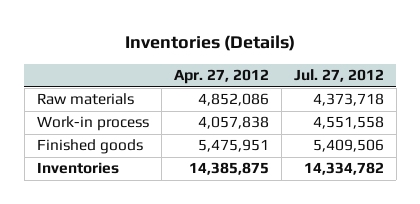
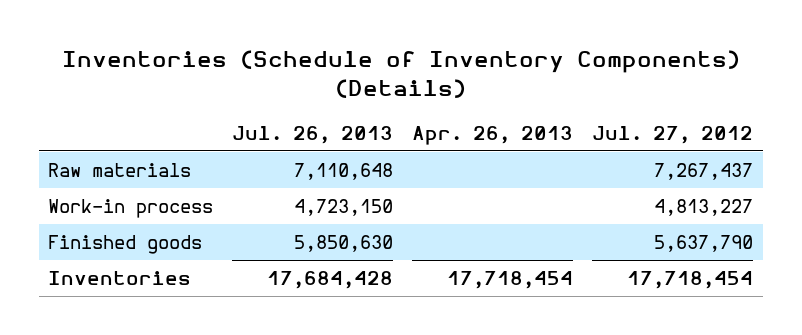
- Inventories (Details)
+ Inventories (Schedule of Inventory Components) (Details)
- | Apr. 27, 2012 | Jul. 27, 2012
+ | Jul. 26, 2013 | Apr. 26, 2013 | Jul. 27, 2012
- Raw materials | 4,852,086 | 4,373,718
- Work-in process | 4,057,838 | 4,551,558
- Finished goods | 5,475,951 | 5,409,506
- Inventories | 14,385,875 | 14,334,782
+ Raw materials | 7,110,648 | | 7,267,437
+ Work-in process | 4,723,150 | | 4,813,227
+ Finished goods | 5,850,630 | | 5,637,790
+ Inventories | 17,684,428 | 17,718,454 | 17,718,454

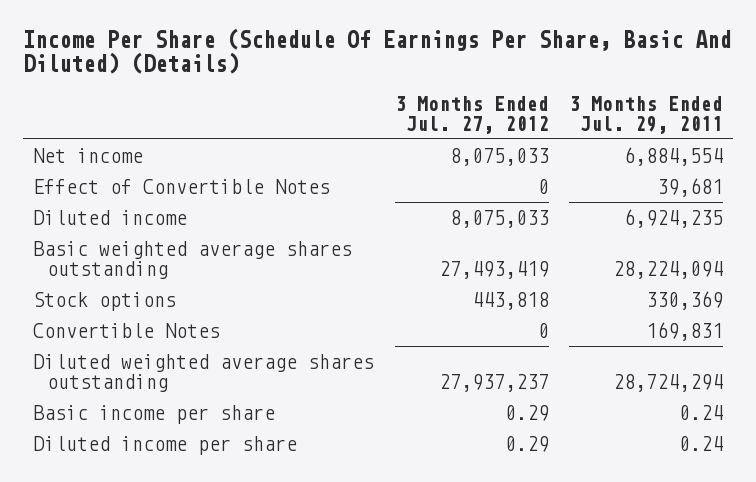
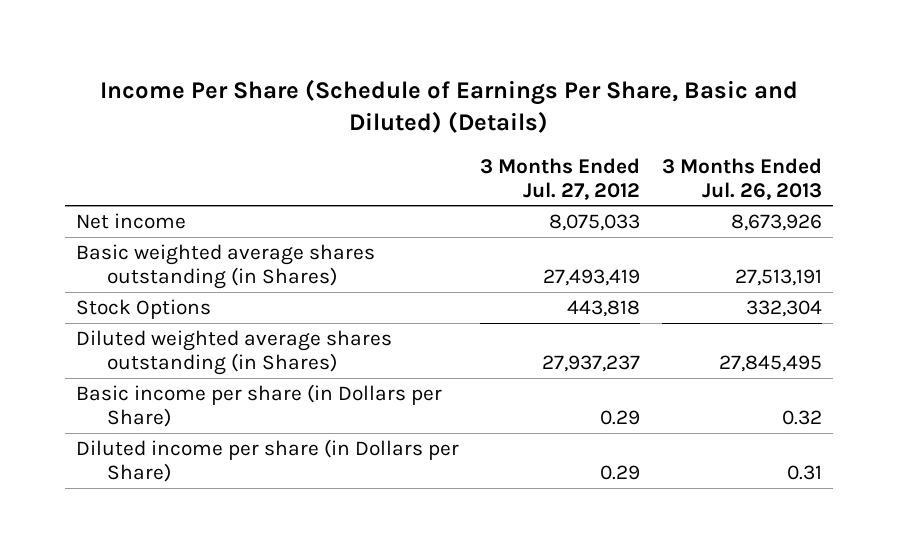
- Income Per Share (Schedule Of Earnings Per Share, Basic And Diluted) (Details)
+ Income Per Share (Schedule of Earnings Per Share, Basic and Diluted) (Details)
- | 3 Months Ended Jul. 27, 2012 | 3 Months Ended Jul. 29, 2011
+ | 3 Months Ended Jul. 27, 2012 | 3 Months Ended Jul. 26, 2013
- Effect of Convertible Notes | 0 | 39,681
- Diluted income | 8,075,033 | 6,924,235
- Basic weighted average shares outstanding | 27,493,419 | 28,224,094
- Stock options | 443,818 | 330,369
- Convertible Notes | 0 | 169,831
- Diluted weighted average shares outstanding | 27,937,237 | 28,724,294
- Basic income per share | 0.29 | 0.24
- Diluted income per share | 0.29 | 0.24
+ Basic weighted average shares outstanding (in Shares) | 27,493,419 | 27,513,191
+ Stock Options | 443,818 | 332,304
+ Diluted weighted average shares outstanding (in Shares) | 27,937,237 | 27,845,495
+ Basic income per share (in Dollars per Share) | 0.29 | 0.32
+ Diluted income per share (in Dollars per Share) | 0.29 | 0.31

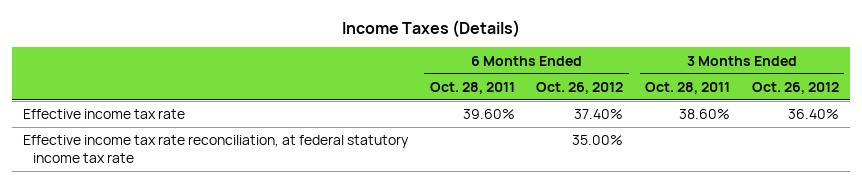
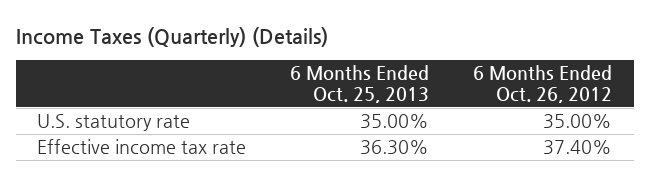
- Income Taxes (Details)
+ Income Taxes (Quarterly) (Details)
- | 6 Months Ended Oct. 28, 2011 | 6 Months Ended Oct. 26, 2012 | 3 Months Ended Oct. 28, 2011 | 3 Months Ended Oct. 26, 2012
+ | 6 Months Ended Oct. 25, 2013 | 6 Months Ended Oct. 26, 2012
+ U.S. statutory rate | 35.00% | 35.00%
- Effective income tax rate reconciliation, at federal statutory income tax rate | | 35.00% | |

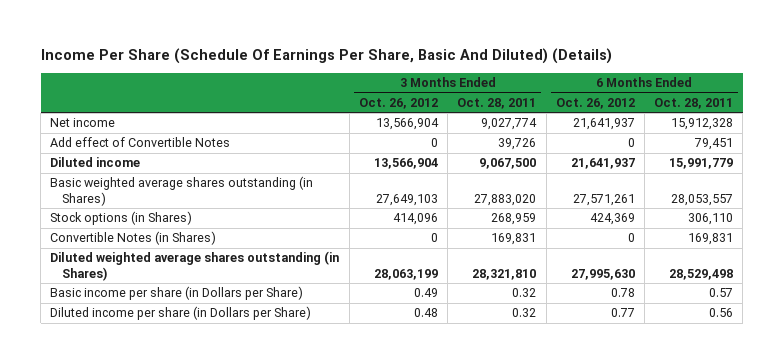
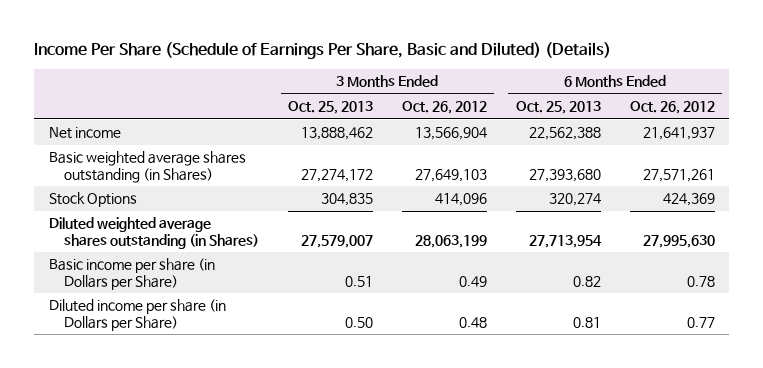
- Income Per Share (Schedule Of Earnings Per Share, Basic And Diluted) (Details)
+ Income Per Share (Schedule of Earnings Per Share, Basic and Diluted) (Details)
- | 3 Months Ended Oct. 26, 2012 | 3 Months Ended Oct. 28, 2011 | 6 Months Ended Oct. 26, 2012 | 6 Months Ended Oct. 28, 2011
+ | 3 Months Ended Oct. 25, 2013 | 3 Months Ended Oct. 26, 2012 | 6 Months Ended Oct. 25, 2013 | 6 Months Ended Oct. 26, 2012
- Add effect of Convertible Notes | 0 | 39,726 | 0 | 79,451
- Diluted income | 13,566,904 | 9,067,500 | 21,641,937 | 15,991,779
- Stock options (in Shares) | 414,096 | 268,959 | 424,369 | 306,110
- Convertible Notes (in Shares) | 0 | 169,831 | 0 | 169,831
+ Stock Options | 304,835 | 414,096 | 320,274 | 424,369

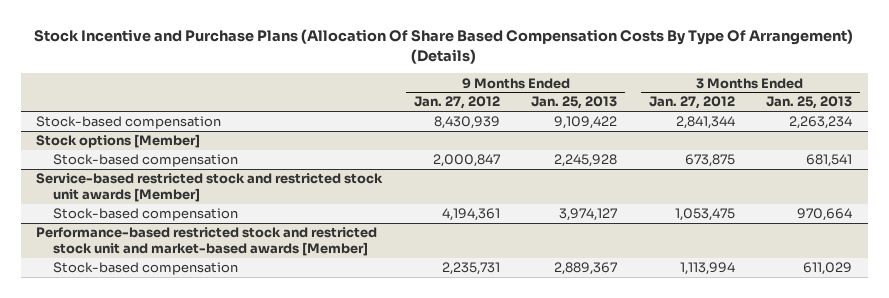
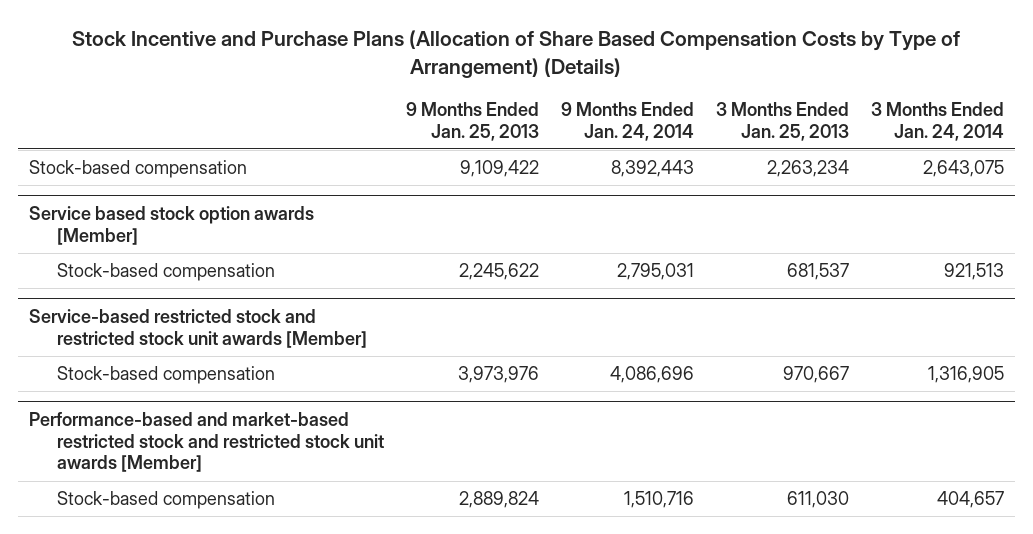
- Stock Incentive and Purchase Plans (Allocation Of Share Based Compensation Costs By Type Of Arrangement) (Details)
+ Stock Incentive and Purchase Plans (Allocation of Share Based Compensation Costs by Type of Arrangement) (Details)
- | 9 Months Ended Jan. 27, 2012 | 9 Months Ended Jan. 25, 2013 | 3 Months Ended Jan. 27, 2012 | 3 Months Ended Jan. 25, 2013
+ | 9 Months Ended Jan. 25, 2013 | 9 Months Ended Jan. 24, 2014 | 3 Months Ended Jan. 25, 2013 | 3 Months Ended Jan. 24, 2014
- Stock options [Member]
- Stock-based compensation | 2,000,847 | 2,245,928 | 673,875 | 681,541
+ Service based stock option awards [Member]
+ Stock-based compensation | 2,245,622 | 2,795,031 | 681,537 | 921,513
@ Service-based restricted stock and restricted stock unit awards [Member]
- Stock-based compensation | 4,194,361 | 3,974,127 | 1,053,475 | 970,664
- Performance-based restricted stock and restricted stock unit and market-based awards [Member]
- Stock-based compensation | 2,235,731 | 2,889,367 | 1,113,994 | 611,029
@ Service-based restricted stock and restricted stock unit awards [Member]
+ Stock-based compensation | 3,973,976 | 4,086,696 | 970,667 | 1,316,905
+ Performance-based and market-based restricted stock and restricted stock unit awards [Member]
+ Stock-based compensation | 2,889,824 | 1,510,716 | 611,030 | 404,657

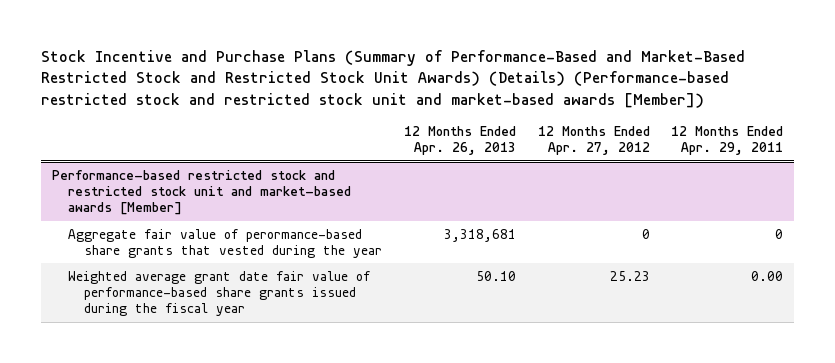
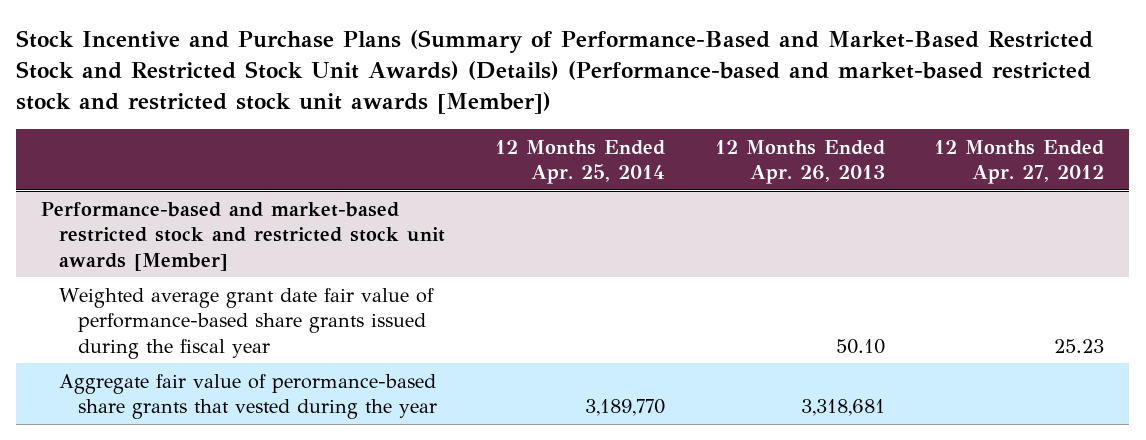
- Stock Incentive and Purchase Plans (Summary of Performance-Based and Market-Based Restricted Stock and Restricted Stock Unit Awards) (Details) (Performance-based restricted stock and restricted stock unit and market-based awards [Member])
+ Stock Incentive and Purchase Plans (Summary of Performance-Based and Market-Based Restricted Stock and Restricted Stock Unit Awards) (Details) (Performance-based and market-based restricted stock and restricted stock unit awards [Member])
- | 12 Months Ended Apr. 26, 2013 | 12 Months Ended Apr. 27, 2012 | 12 Months Ended Apr. 29, 2011
+ | 12 Months Ended Apr. 25, 2014 | 12 Months Ended Apr. 26, 2013 | 12 Months Ended Apr. 27, 2012
- Performance-based restricted stock and restricted stock unit and market-based awards [Member]
- Aggregate fair value of perormance-based share grants that vested during the year | 3,318,681 | 0 | 0
+ Performance-based and market-based restricted stock and restricted stock unit awards [Member]
+ Aggregate fair value of perormance-based share grants that vested during the year | 3,189,770 | 3,318,681 |

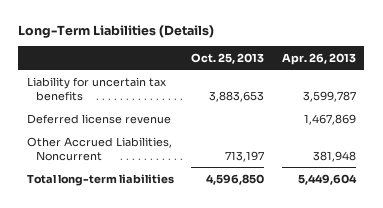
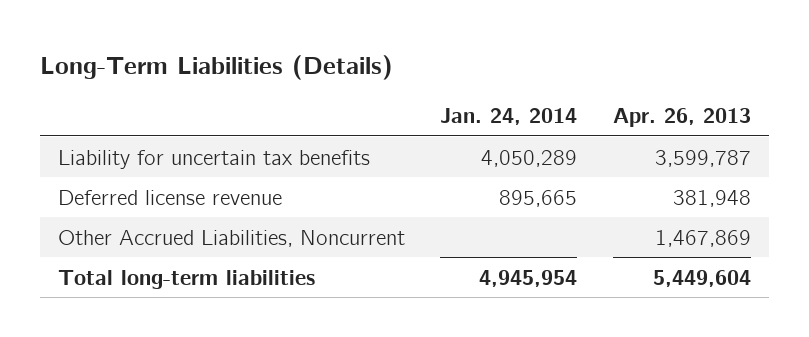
- | Oct. 25, 2013 | Apr. 26, 2013
+ | Jan. 24, 2014 | Apr. 26, 2013
- Deferred license revenue | | 1,467,869
- Other Accrued Liabilities, Noncurrent | 713,197 | 381,948
+ Deferred license revenue | 895,665 | 381,948
+ Other Accrued Liabilities, Noncurrent | | 1,467,869

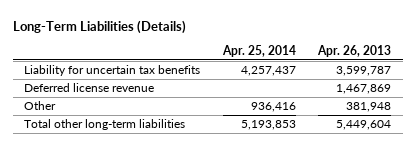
- | Jan. 24, 2014 | Apr. 26, 2013
+ | Apr. 25, 2014 | Apr. 26, 2013
- Deferred license revenue | 895,665 | 381,948
- Other Accrued Liabilities, Noncurrent | | 1,467,869
- Total long-term liabilities | 4,945,954 | 5,449,604
+ Deferred license revenue | | 1,467,869
+ Other | 936,416 | 381,948
+ Total other long-term liabilities | 5,193,853 | 5,449,604

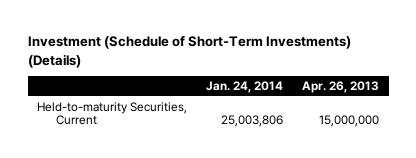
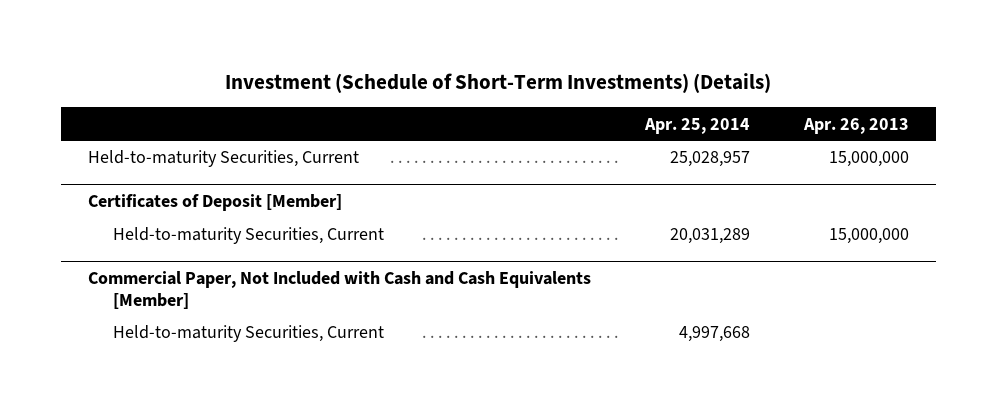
- | Jan. 24, 2014 | Apr. 26, 2013
+ | Apr. 25, 2014 | Apr. 26, 2013
+ Certificates of Deposit [Member]
+ Held-to-maturity Securities, Current | 20,031,289 | 15,000,000
+ Commercial Paper, Not Included with Cash and Cash Equivalents [Member]
+ Held-to-maturity Securities, Current | 4,997,668 |

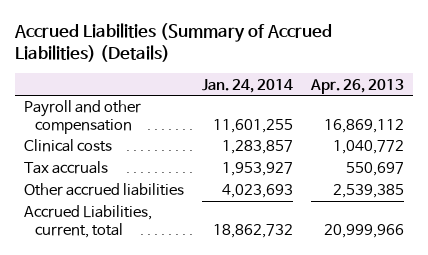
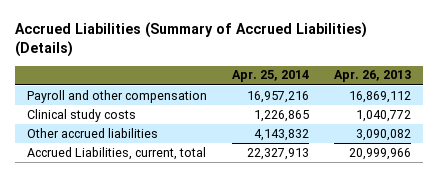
- | Jan. 24, 2014 | Apr. 26, 2013
+ | Apr. 25, 2014 | Apr. 26, 2013
- Clinical costs | 1,283,857 | 1,040,772
- Tax accruals | 1,953,927 | 550,697
- Other accrued liabilities | 4,023,693 | 2,539,385
+ Clinical study costs | 1,226,865 | 1,040,772
+ Other accrued liabilities | 4,143,832 | 3,090,082

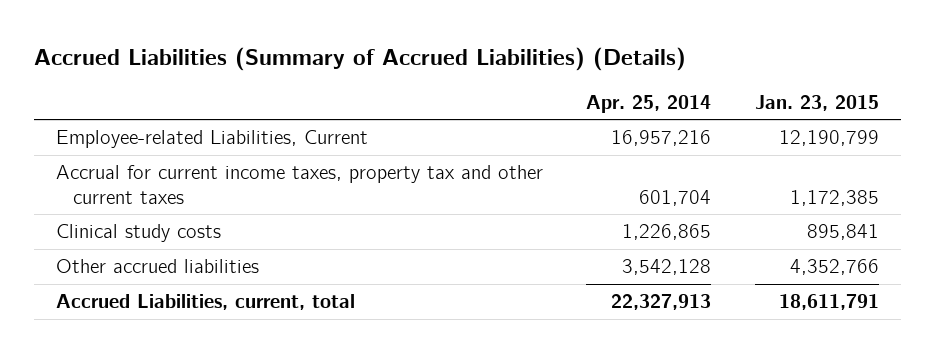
- | Apr. 25, 2014 | Apr. 26, 2013
+ | Apr. 25, 2014 | Jan. 23, 2015
- Payroll and other compensation | 16,957,216 | 16,869,112
+ Employee-related Liabilities, Current | 16,957,216 | 12,190,799
+ Accrual for current income taxes, property tax and other current taxes | 601,704 | 1,172,385
- Other accrued liabilities | 4,143,832 | 3,090,082
+ Other accrued liabilities | 3,542,128 | 4,352,766

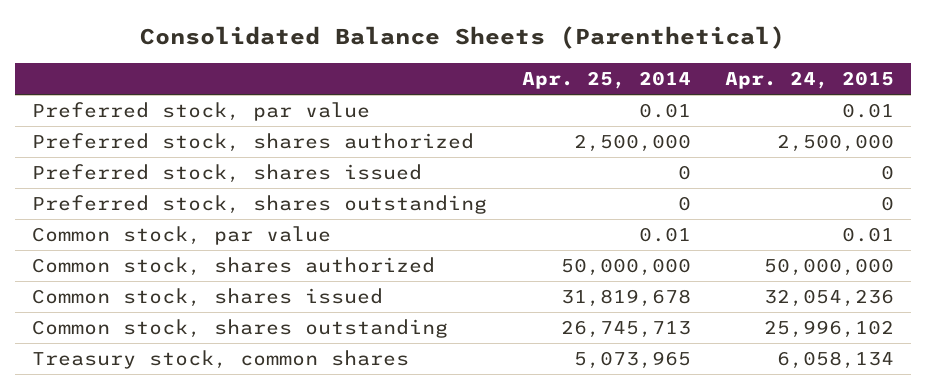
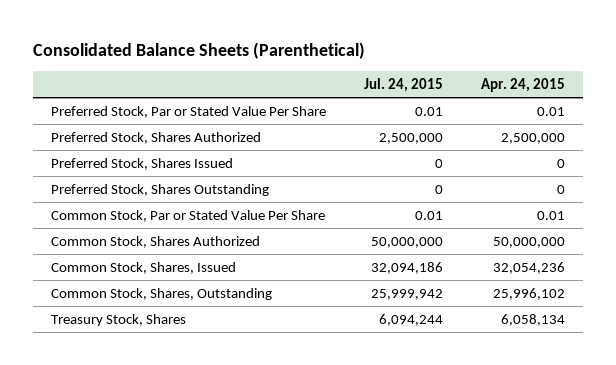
- | Apr. 25, 2014 | Apr. 24, 2015
+ | Jul. 24, 2015 | Apr. 24, 2015
- Preferred stock, par value | 0.01 | 0.01
- Preferred stock, shares authorized | 2,500,000 | 2,500,000
- Preferred stock, shares issued | 0 | 0
- Preferred stock, shares outstanding | 0 | 0
- Common stock, par value | 0.01 | 0.01
- Common stock, shares authorized | 50,000,000 | 50,000,000
- Common stock, shares issued | 31,819,678 | 32,054,236
- Common stock, shares outstanding | 26,745,713 | 25,996,102
- Treasury stock, common shares | 5,073,965 | 6,058,134
+ Preferred Stock, Par or Stated Value Per Share | 0.01 | 0.01
+ Preferred Stock, Shares Authorized | 2,500,000 | 2,500,000
+ Preferred Stock, Shares Issued | 0 | 0
+ Preferred Stock, Shares Outstanding | 0 | 0
+ Common Stock, Par or Stated Value Per Share | 0.01 | 0.01
+ Common Stock, Shares Authorized | 50,000,000 | 50,000,000
+ Common Stock, Shares, Issued | 32,094,186 | 32,054,236
+ Common Stock, Shares, Outstanding | 25,999,942 | 25,996,102
+ Treasury Stock, Shares | 6,094,244 | 6,058,134

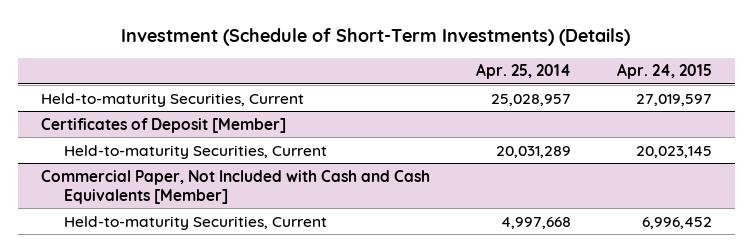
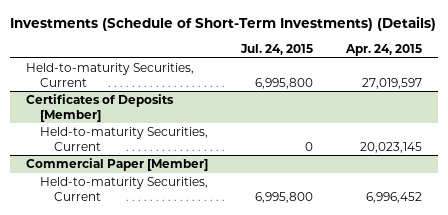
- Investment (Schedule of Short-Term Investments) (Details)
+ Investments (Schedule of Short-Term Investments) (Details)
- | Apr. 25, 2014 | Apr. 24, 2015
+ | Jul. 24, 2015 | Apr. 24, 2015
- Certificates of Deposit [Member]
+ Certificates of Deposits [Member]
- Commercial Paper, Not Included with Cash and Cash Equivalents [Member]
+ Commercial Paper [Member]

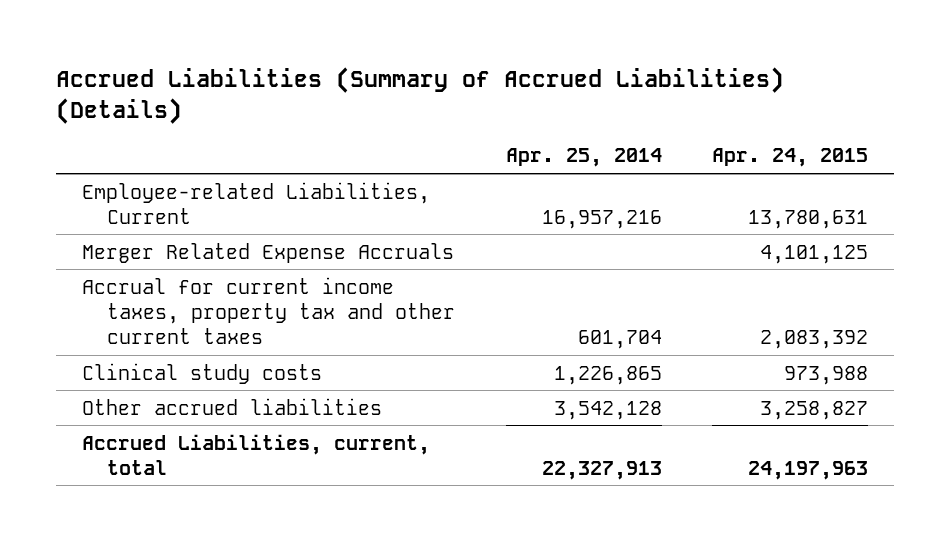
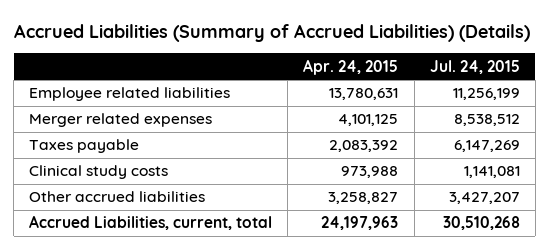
- | Apr. 25, 2014 | Apr. 24, 2015
+ | Apr. 24, 2015 | Jul. 24, 2015
- Employee-related Liabilities, Current | 16,957,216 | 13,780,631
- Merger Related Expense Accruals | | 4,101,125
- Accrual for current income taxes, property tax and other current taxes | 601,704 | 2,083,392
+ Employee related liabilities | 13,780,631 | 11,256,199
+ Merger related expenses | 4,101,125 | 8,538,512
+ Taxes payable | 2,083,392 | 6,147,269

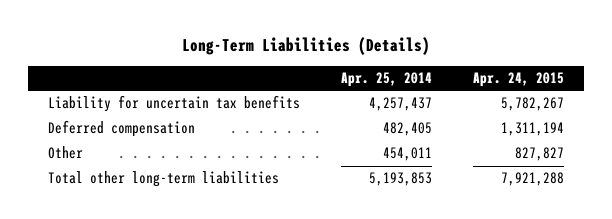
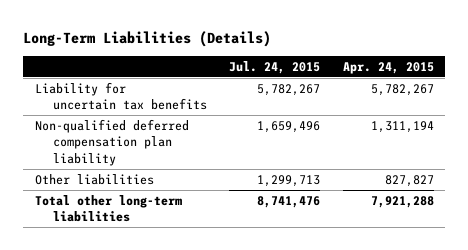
- | Apr. 25, 2014 | Apr. 24, 2015
+ | Jul. 24, 2015 | Apr. 24, 2015
- Deferred compensation | 482,405 | 1,311,194
- Other | 454,011 | 827,827
+ Non-qualified deferred compensation plan liability | 1,659,496 | 1,311,194
+ Other liabilities | 1,299,713 | 827,827

